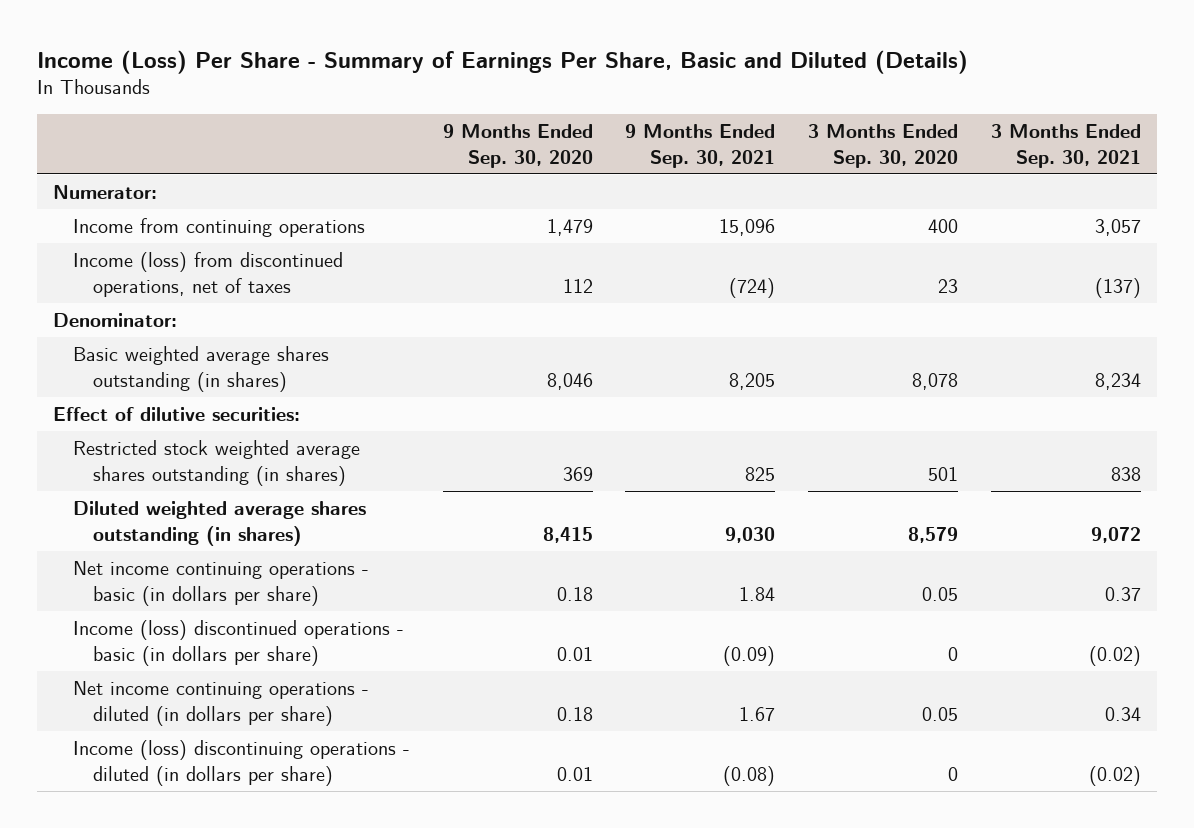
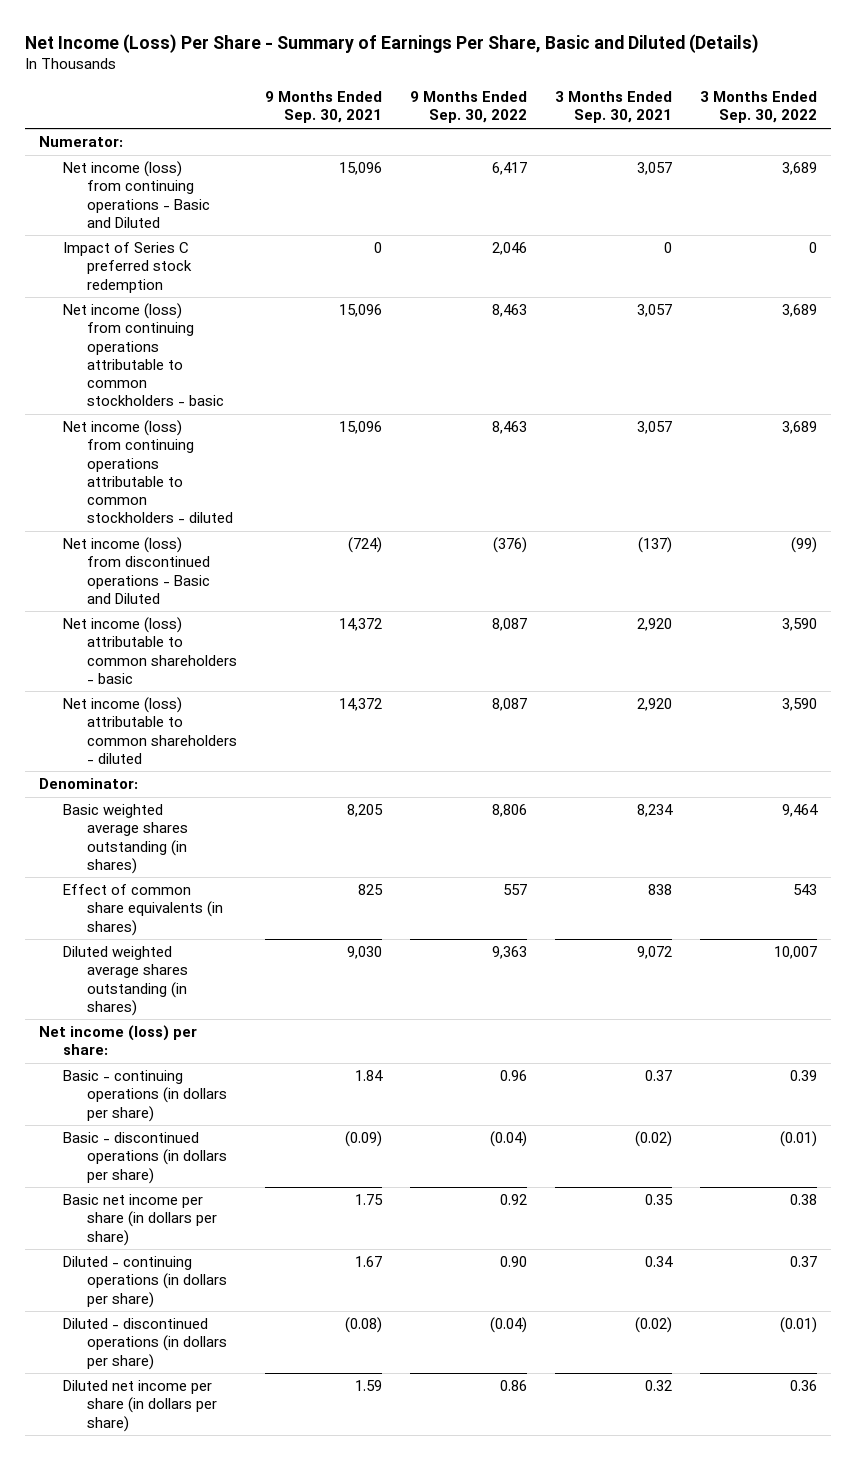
- Income (Loss) Per Share - Summary of Earnings Per Share, Basic and Diluted (Details)
+ Net Income (Loss) Per Share - Summary of Earnings Per Share, Basic and Diluted (Details)
- | 9 Months Ended Sep. 30, 2020 | 9 Months Ended Sep. 30, 2021 | 3 Months Ended Sep. 30, 2020 | 3 Months Ended Sep. 30, 2021
+ | 9 Months Ended Sep. 30, 2021 | 9 Months Ended Sep. 30, 2022 | 3 Months Ended Sep. 30, 2021 | 3 Months Ended Sep. 30, 2022
- Income from continuing operations | 1,479 | 15,096 | 400 | 3,057
- Income (loss) from discontinued operations, net of taxes | 112 | (724) | 23 | (137)
+ Net income (loss) from continuing operations - Basic and Diluted | 15,096 | 6,417 | 3,057 | 3,689
+ Impact of Series C preferred stock redemption | 0 | 2,046 | 0 | 0
+ Net income (loss) from continuing operations attributable to common stockholders - basic | 15,096 | 8,463 | 3,057 | 3,689
+ Net income (loss) from continuing operations attributable to common stockholders - diluted | 15,096 | 8,463 | 3,057 | 3,689
+ Net income (loss) from discontinued operations - Basic and Diluted | (724) | (376) | (137) | (99)
+ Net income (loss) attributable to common shareholders - basic | 14,372 | 8,087 | 2,920 | 3,590
+ Net income (loss) attributable to common shareholders - diluted | 14,372 | 8,087 | 2,920 | 3,590
- Effect of dilutive securities:
- Restricted stock weighted average shares outstanding (in shares) | 369 | 825 | 501 | 838
+ Effect of common share equivalents (in shares) | 825 | 557 | 838 | 543
- Net income continuing operations - basic (in dollars per share) | 0.18 | 1.84 | 0.05 | 0.37
- Income (loss) discontinued operations - basic (in dollars per share) | 0.01 | (0.09) | 0 | (0.02)
- Net income continuing operations - diluted (in dollars per share) | 0.18 | 1.67 | 0.05 | 0.34
- Income (loss) discontinuing operations - diluted (in dollars per share) | 0.01 | (0.08) | 0 | (0.02)
+ Net income (loss) per share:
+ Basic - continuing operations (in dollars per share) | 1.84 | 0.96 | 0.37 | 0.39
+ Basic - discontinued operations (in dollars per share) | (0.09) | (0.04) | (0.02) | (0.01)
+ Basic net income per share (in dollars per share) | 1.75 | 0.92 | 0.35 | 0.38
+ Diluted - continuing operations (in dollars per share) | 1.67 | 0.90 | 0.34 | 0.37
+ Diluted - discontinued operations (in dollars per share) | (0.08) | (0.04) | (0.02) | (0.01)
+ Diluted net income per share (in dollars per share) | 1.59 | 0.86 | 0.32 | 0.36

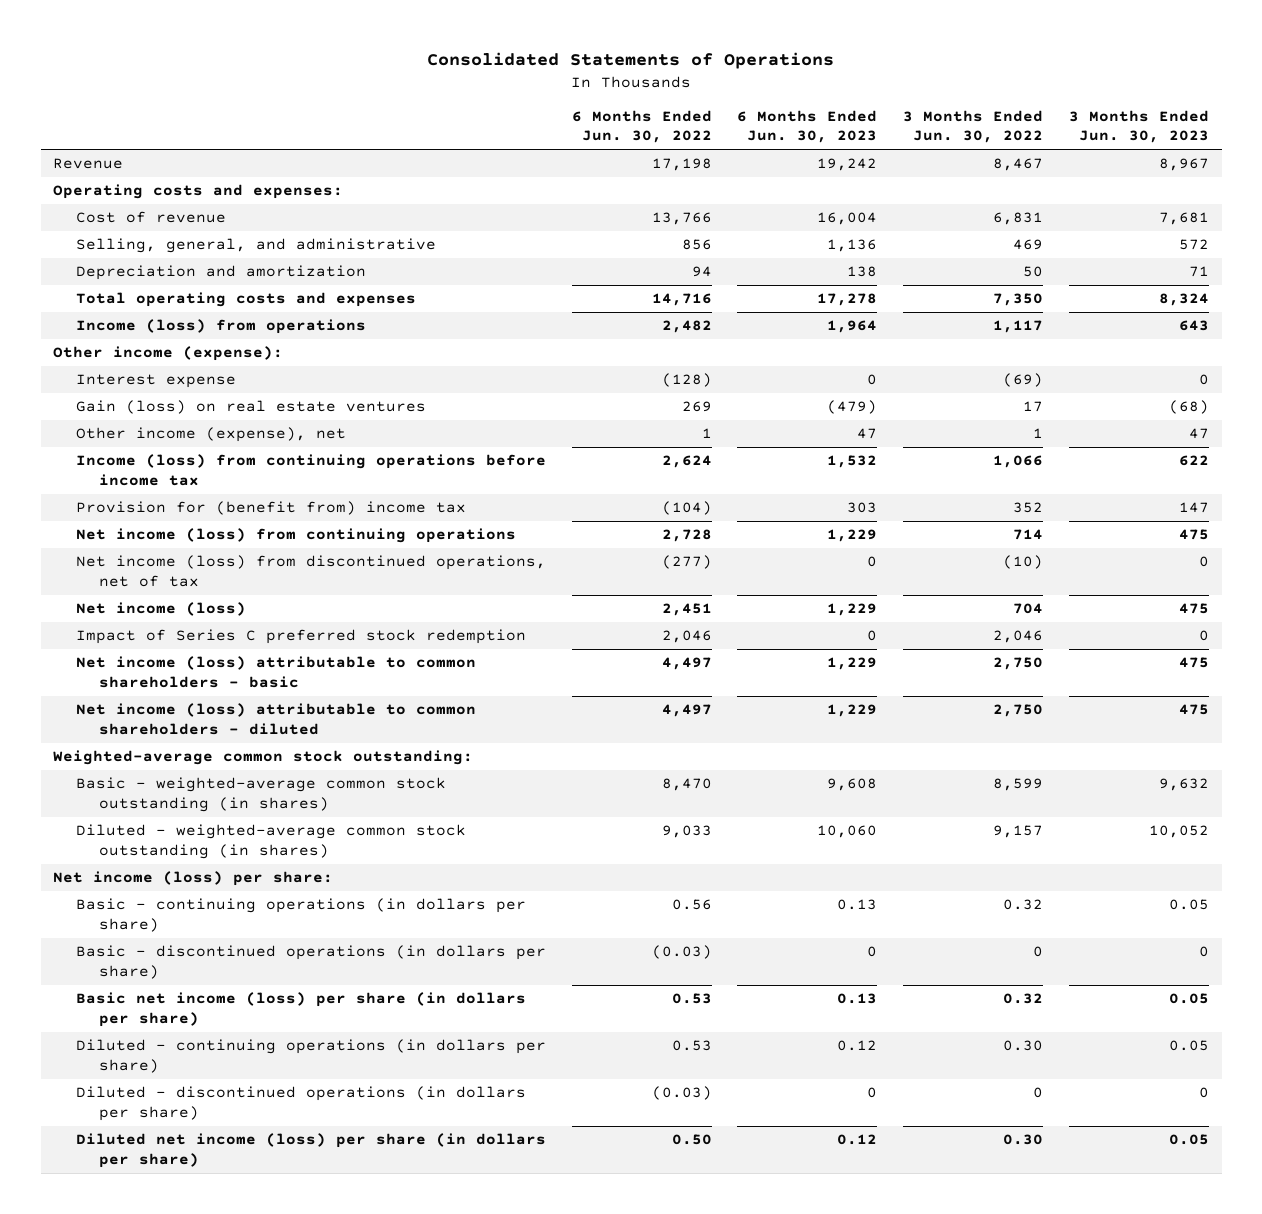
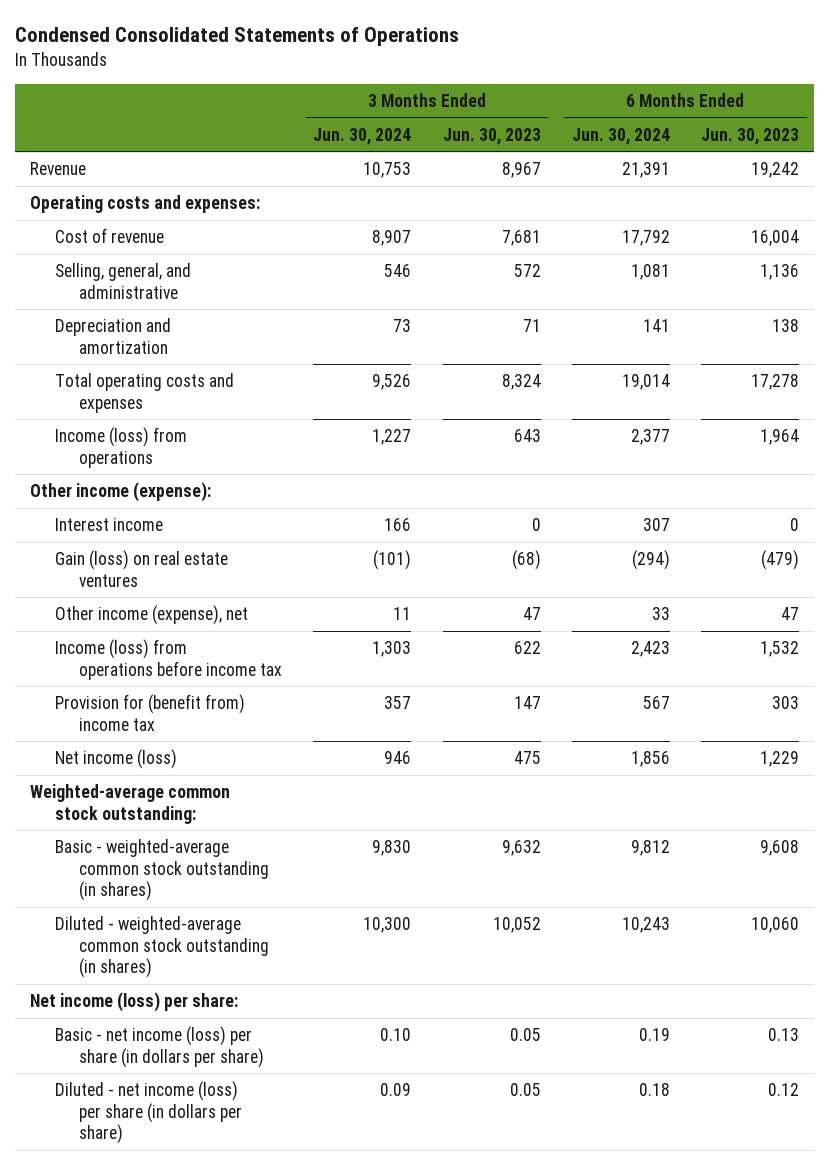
- Consolidated Statements of Operations
+ Condensed Consolidated Statements of Operations
- | 6 Months Ended Jun. 30, 2022 | 6 Months Ended Jun. 30, 2023 | 3 Months Ended Jun. 30, 2022 | 3 Months Ended Jun. 30, 2023
+ | 3 Months Ended Jun. 30, 2024 | 3 Months Ended Jun. 30, 2023 | 6 Months Ended Jun. 30, 2024 | 6 Months Ended Jun. 30, 2023
- Interest expense | (128) | 0 | (69) | 0
+ Interest income | 166 | 0 | 307 | 0
- Income (loss) from continuing operations before income tax | 2,624 | 1,532 | 1,066 | 622
+ Income (loss) from operations before income tax | 1,303 | 622 | 2,423 | 1,532
- Net income (loss) from continuing operations | 2,728 | 1,229 | 714 | 475
- Net income (loss) from discontinued operations, net of tax | (277) | 0 | (10) | 0
- Impact of Series C preferred stock redemption | 2,046 | 0 | 2,046 | 0
- Net income (loss) attributable to common shareholders - basic | 4,497 | 1,229 | 2,750 | 475
- Net income (loss) attributable to common shareholders - diluted | 4,497 | 1,229 | 2,750 | 475
- Basic - continuing operations (in dollars per share) | 0.56 | 0.13 | 0.32 | 0.05
- Basic - discontinued operations (in dollars per share) | (0.03) | 0 | 0 | 0
- Basic net income (loss) per share (in dollars per share) | 0.53 | 0.13 | 0.32 | 0.05
- Diluted - continuing operations (in dollars per share) | 0.53 | 0.12 | 0.30 | 0.05
- Diluted - discontinued operations (in dollars per share) | (0.03) | 0 | 0 | 0
- Diluted net income (loss) per share (in dollars per share) | 0.50 | 0.12 | 0.30 | 0.05
+ Basic - net income (loss) per share (in dollars per share) | 0.10 | 0.05 | 0.19 | 0.13
+ Diluted - net income (loss) per share (in dollars per share) | 0.09 | 0.05 | 0.18 | 0.12

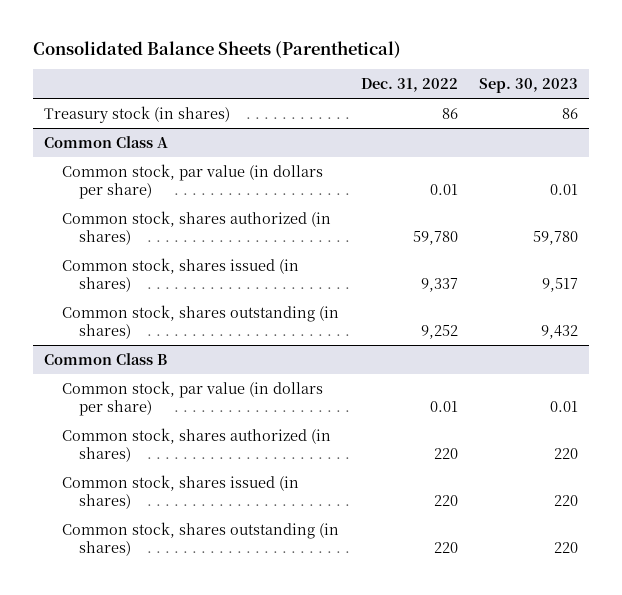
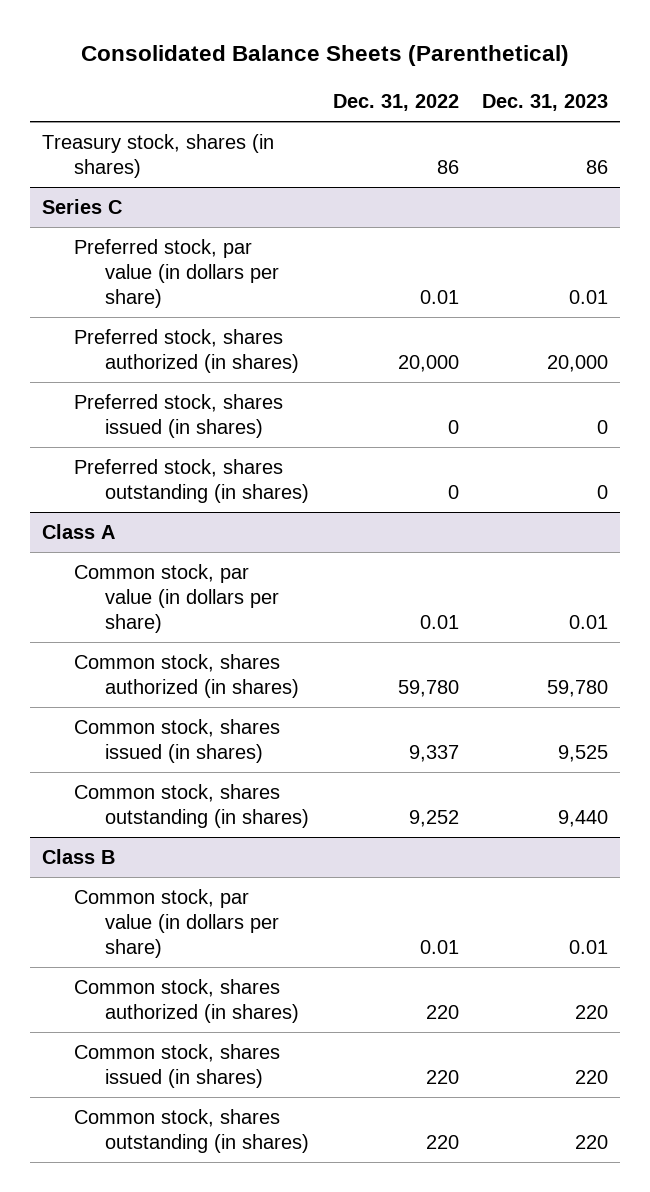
- | Dec. 31, 2022 | Sep. 30, 2023
+ | Dec. 31, 2022 | Dec. 31, 2023
- Treasury stock (in shares) | 86 | 86
- Common Class A
+ Treasury stock, shares (in shares) | 86 | 86
+ Series C
+ Preferred stock, par value (in dollars per share) | 0.01 | 0.01
+ Preferred stock, shares authorized (in shares) | 20,000 | 20,000
+ Preferred stock, shares issued (in shares) | 0 | 0
+ Preferred stock, shares outstanding (in shares) | 0 | 0
+ Class A
- Common Class B
+ Class B

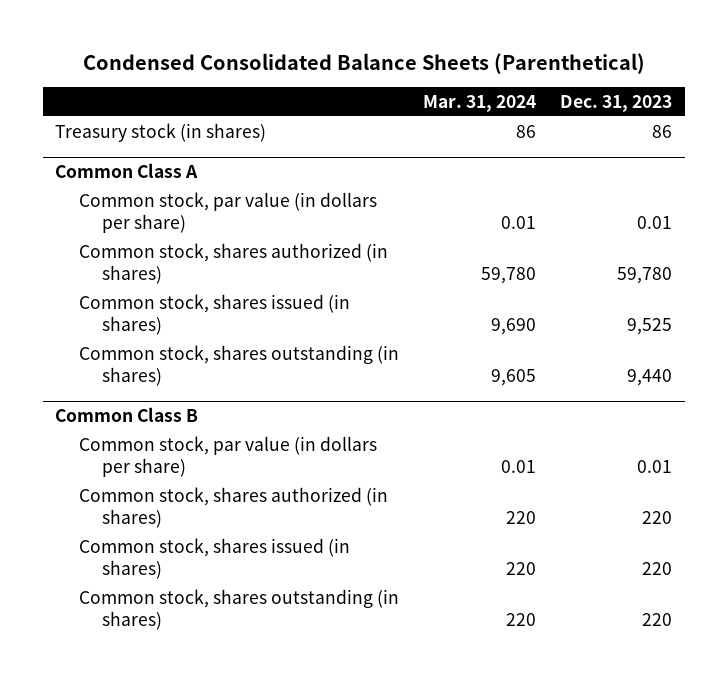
- Consolidated Balance Sheets (Parenthetical)
+ Condensed Consolidated Balance Sheets (Parenthetical)
- | Dec. 31, 2022 | Dec. 31, 2023
+ | Mar. 31, 2024 | Dec. 31, 2023
- Treasury stock, shares (in shares) | 86 | 86
- Series C
- Preferred stock, par value (in dollars per share) | 0.01 | 0.01
- Preferred stock, shares authorized (in shares) | 20,000 | 20,000
- Preferred stock, shares issued (in shares) | 0 | 0
- Preferred stock, shares outstanding (in shares) | 0 | 0
- Class A
+ Treasury stock (in shares) | 86 | 86
+ Common Class A
- Class B
+ Common Class B

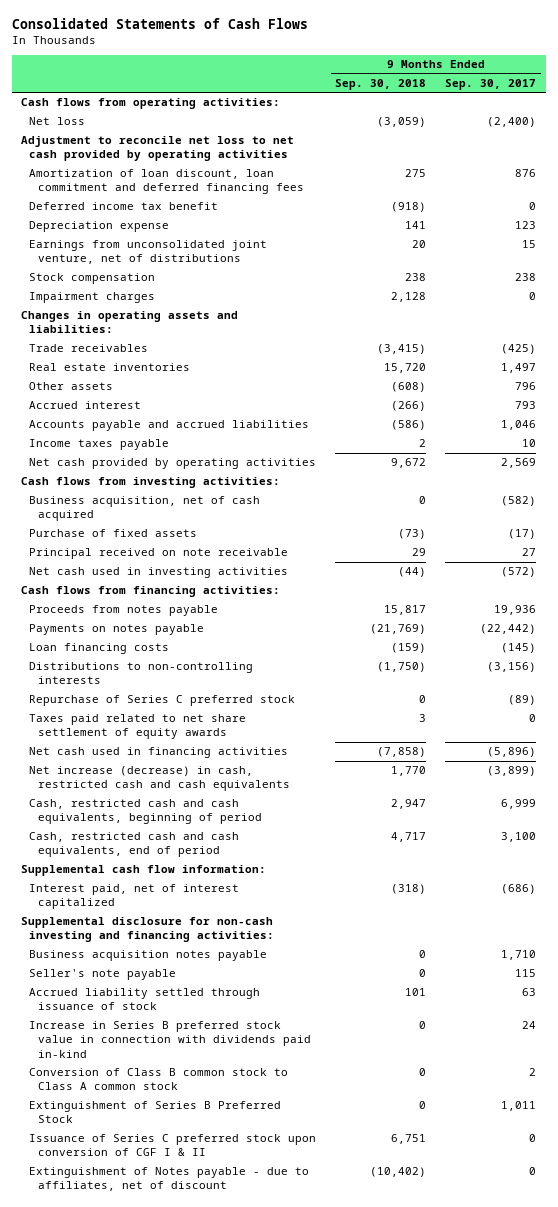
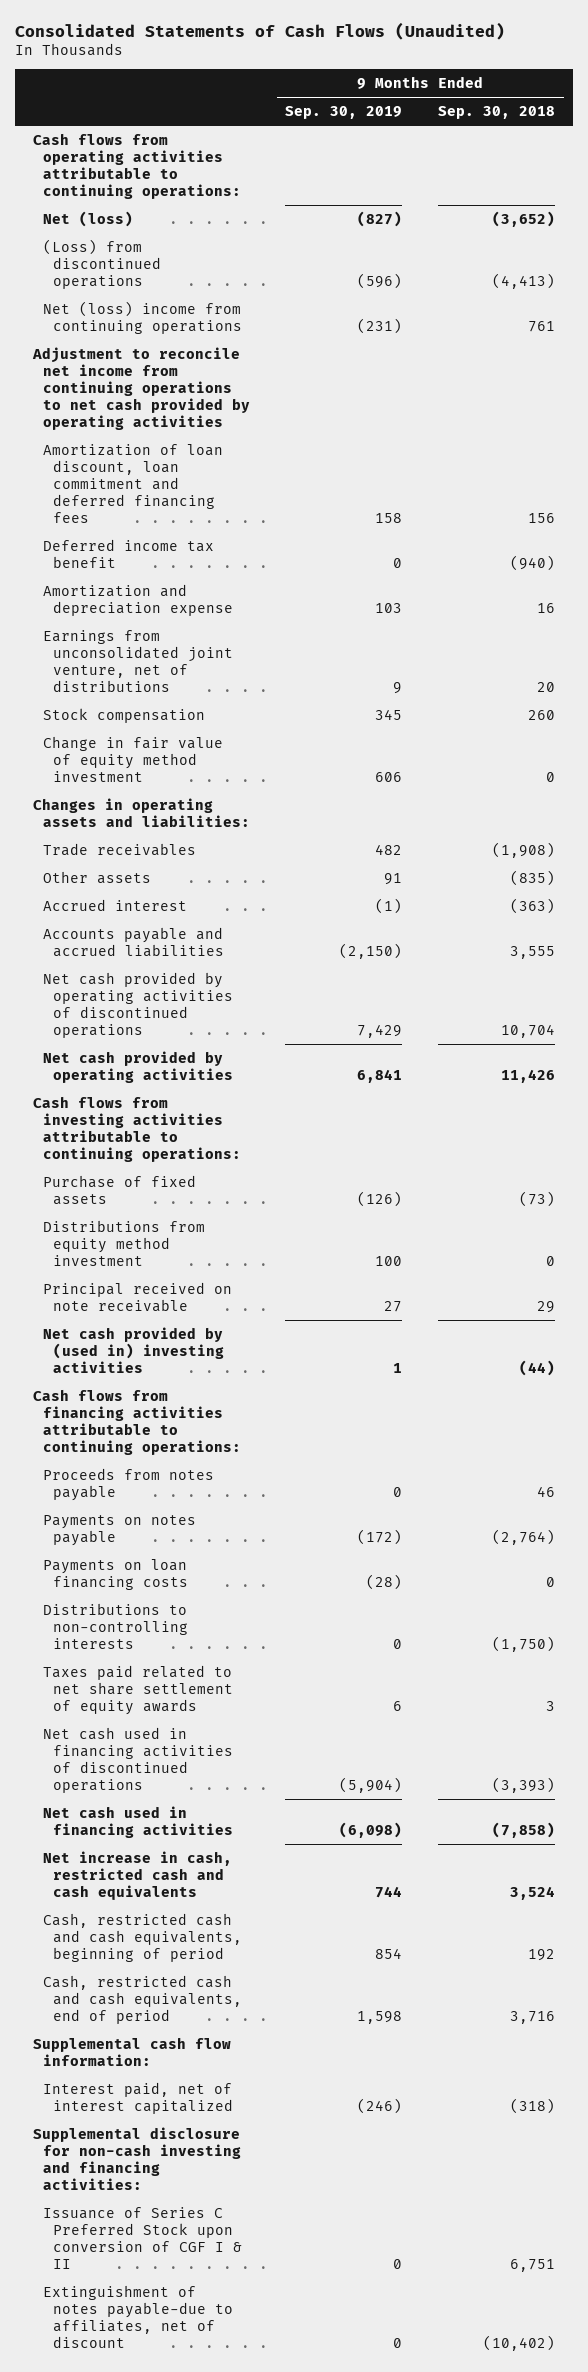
- Consolidated Statements of Cash Flows
+ Consolidated Statements of Cash Flows (Unaudited)
- | 9 Months Ended Sep. 30, 2018 | 9 Months Ended Sep. 30, 2017
+ | 9 Months Ended Sep. 30, 2019 | 9 Months Ended Sep. 30, 2018
- Cash flows from operating activities:
- Net loss | (3,059) | (2,400)
- Adjustment to reconcile net loss to net cash provided by operating activities
- Amortization of loan discount, loan commitment and deferred financing fees | 275 | 876
- Deferred income tax benefit | (918) | 0
- Depreciation expense | 141 | 123
+ Cash flows from operating activities attributable to continuing operations:
+ Net (loss) | (827) | (3,652)
+ (Loss) from discontinued operations | (596) | (4,413)
+ Net (loss) income from continuing operations | (231) | 761
+ Adjustment to reconcile net income from continuing operations to net cash provided by operating activities
+ Amortization of loan discount, loan commitment and deferred financing fees | 158 | 156
+ Deferred income tax benefit | 0 | (940)
+ Amortization and depreciation expense | 103 | 16
- Stock compensation | 238 | 238
- Impairment charges | 2,128 | 0
+ Stock compensation | 345 | 260
+ Change in fair value of equity method investment | 606 | 0
- Trade receivables | (3,415) | (425)
- Real estate inventories | 15,720 | 1,497
- Other assets | (608) | 796
- Accrued interest | (266) | 793
- Accounts payable and accrued liabilities | (586) | 1,046
- Income taxes payable | 2 | 10
- Net cash provided by operating activities | 9,672 | 2,569
- Cash flows from investing activities:
- Business acquisition, net of cash acquired | 0 | (582)
+ Trade receivables | 482 | (1,908)
+ Other assets | 91 | (835)
+ Accrued interest | (1) | (363)
+ Accounts payable and accrued liabilities | (2,150) | 3,555
+ Net cash provided by operating activities of discontinued operations | 7,429 | 10,704
+ Net cash provided by operating activities | 6,841 | 11,426
+ Cash flows from investing activities attributable to continuing operations:
+ Distributions from equity method investment | 100 | 0
- Net cash used in investing activities | (44) | (572)
- Cash flows from financing activities:
- Proceeds from notes payable | 15,817 | 19,936
- Payments on notes payable | (21,769) | (22,442)
- Loan financing costs | (159) | (145)
+ Net cash provided by (used in) investing activities | 1 | (44)
+ Cash flows from financing activities attributable to continuing operations:
+ Proceeds from notes payable | 0 | 46
+ Payments on notes payable | (172) | (2,764)
+ Payments on loan financing costs | (28) | 0
- Repurchase of Series C preferred stock | 0 | (89)
+ Net cash used in financing activities of discontinued operations | (5,904) | (3,393)
- Net increase (decrease) in cash, restricted cash and cash equivalents | 1,770 | (3,899)
- Cash, restricted cash and cash equivalents, beginning of period | 2,947 | 6,999
- Cash, restricted cash and cash equivalents, end of period | 4,717 | 3,100
+ Net increase in cash, restricted cash and cash equivalents | 744 | 3,524
+ Cash, restricted cash and cash equivalents, beginning of period | 854 | 192
+ Cash, restricted cash and cash equivalents, end of period | 1,598 | 3,716
- Business acquisition notes payable | 0 | 1,710
- Seller's note payable | 0 | 115
- Accrued liability settled through issuance of stock | 101 | 63
- Increase in Series B preferred stock value in connection with dividends paid in-kind | 0 | 24
- Conversion of Class B common stock to Class A common stock | 0 | 2
- Extinguishment of Series B Preferred Stock | 0 | 1,011
- Issuance of Series C preferred stock upon conversion of CGF I & II | 6,751 | 0
- Extinguishment of Notes payable - due to affiliates, net of discount | (10,402) | 0
+ Issuance of Series C Preferred Stock upon conversion of CGF I & II | 0 | 6,751
+ Extinguishment of notes payable-due to affiliates, net of discount | 0 | (10,402)

